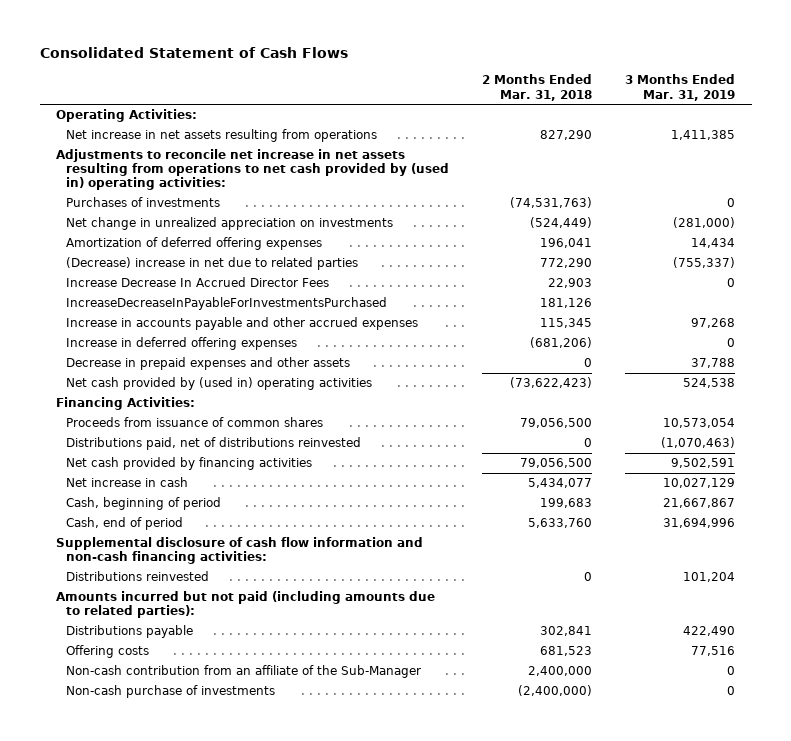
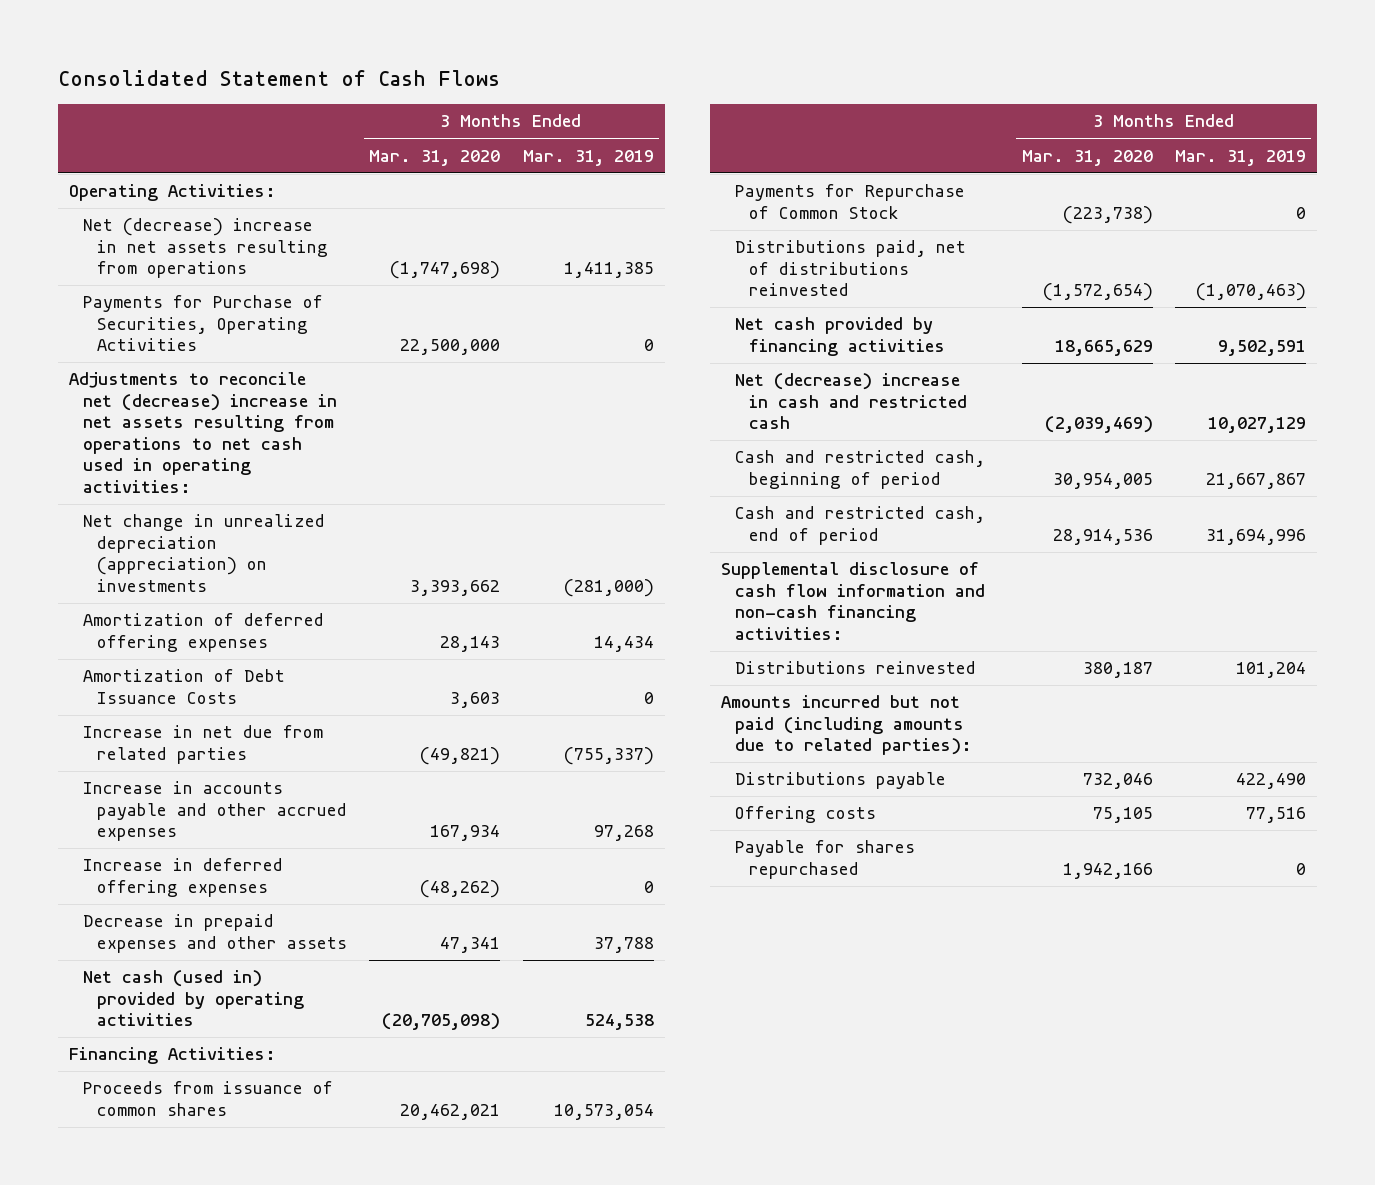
- | 2 Months Ended Mar. 31, 2018 | 3 Months Ended Mar. 31, 2019
+ | 3 Months Ended Mar. 31, 2020 | 3 Months Ended Mar. 31, 2019
- Net increase in net assets resulting from operations | 827,290 | 1,411,385
- Adjustments to reconcile net increase in net assets resulting from operations to net cash provided by (used in) operating activities:
- Purchases of investments | (74,531,763) | 0
- Net change in unrealized appreciation on investments | (524,449) | (281,000)
+ Net (decrease) increase in net assets resulting from operations | (1,747,698) | 1,411,385
+ Payments for Purchase of Securities, Operating Activities | 22,500,000 | 0
+ Adjustments to reconcile net (decrease) increase in net assets resulting from operations to net cash used in operating activities:
+ Net change in unrealized depreciation (appreciation) on investments | 3,393,662 | (281,000)
- (Decrease) increase in net due to related parties | 772,290 | (755,337)
- Increase Decrease In Accrued Director Fees | 22,903 | 0
- IncreaseDecreaseInPayableForInvestmentsPurchased | 181,126 |
+ Amortization of Debt Issuance Costs | 3,603 | 0
+ Increase in net due from related parties | (49,821) | (755,337)
- Net cash provided by (used in) operating activities | (73,622,423) | 524,538
+ Net cash (used in) provided by operating activities | (20,705,098) | 524,538
+ Payments for Repurchase of Common Stock | (223,738) | 0
- Net increase in cash | 5,434,077 | 10,027,129
- Cash, beginning of period | 199,683 | 21,667,867
- Cash, end of period | 5,633,760 | 31,694,996
+ Net (decrease) increase in cash and restricted cash | (2,039,469) | 10,027,129
+ Cash and restricted cash, beginning of period | 30,954,005 | 21,667,867
+ Cash and restricted cash, end of period | 28,914,536 | 31,694,996
- Non-cash contribution from an affiliate of the Sub-Manager | 2,400,000 | 0
- Non-cash purchase of investments | (2,400,000) | 0
+ Payable for shares repurchased | 1,942,166 | 0

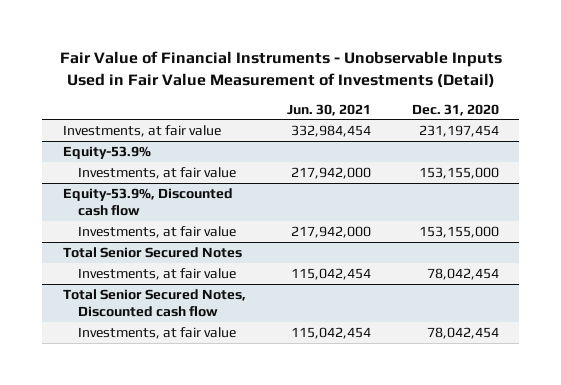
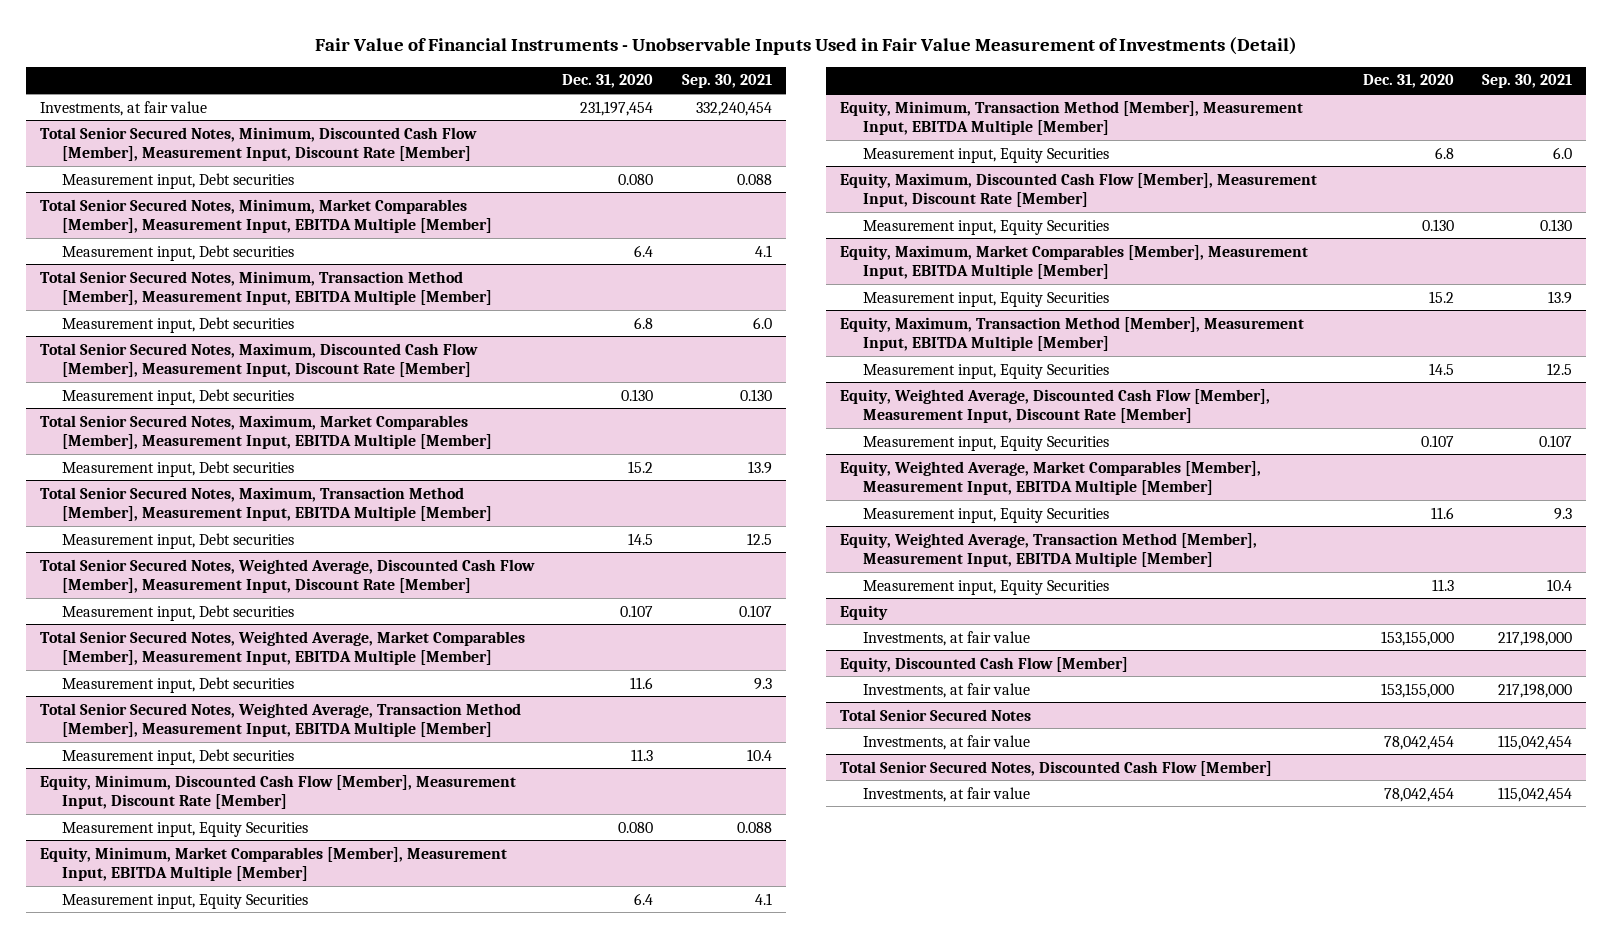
- | Jun. 30, 2021 | Dec. 31, 2020
+ | Dec. 31, 2020 | Sep. 30, 2021
- Equity-53.9%
+ Total Senior Secured Notes, Minimum, Discounted Cash Flow [Member], Measurement Input, Discount Rate [Member]
+ Measurement input, Debt securities | 0.080 | 0.088
+ Total Senior Secured Notes, Minimum, Market Comparables [Member], Measurement Input, EBITDA Multiple [Member]
+ Measurement input, Debt securities | 6.4 | 4.1
+ Total Senior Secured Notes, Minimum, Transaction Method [Member], Measurement Input, EBITDA Multiple [Member]
+ Measurement input, Debt securities | 6.8 | 6.0
+ Total Senior Secured Notes, Maximum, Discounted Cash Flow [Member], Measurement Input, Discount Rate [Member]
+ Measurement input, Debt securities | 0.130 | 0.130
+ Total Senior Secured Notes, Maximum, Market Comparables [Member], Measurement Input, EBITDA Multiple [Member]
+ Measurement input, Debt securities | 15.2 | 13.9
+ Total Senior Secured Notes, Maximum, Transaction Method [Member], Measurement Input, EBITDA Multiple [Member]
+ Measurement input, Debt securities | 14.5 | 12.5
+ Total Senior Secured Notes, Weighted Average, Discounted Cash Flow [Member], Measurement Input, Discount Rate [Member]
+ Measurement input, Debt securities | 0.107 | 0.107
+ Total Senior Secured Notes, Weighted Average, Market Comparables [Member], Measurement Input, EBITDA Multiple [Member]
+ Measurement input, Debt securities | 11.6 | 9.3
+ Total Senior Secured Notes, Weighted Average, Transaction Method [Member], Measurement Input, EBITDA Multiple [Member]
+ Measurement input, Debt securities | 11.3 | 10.4
+ Equity, Minimum, Discounted Cash Flow [Member], Measurement Input, Discount Rate [Member]
+ Measurement input, Equity Securities | 0.080 | 0.088
+ Equity, Minimum, Market Comparables [Member], Measurement Input, EBITDA Multiple [Member]
+ Measurement input, Equity Securities | 6.4 | 4.1
+ Equity, Minimum, Transaction Method [Member], Measurement Input, EBITDA Multiple [Member]
+ Measurement input, Equity Securities | 6.8 | 6.0
+ Equity, Maximum, Discounted Cash Flow [Member], Measurement Input, Discount Rate [Member]
+ Measurement input, Equity Securities | 0.130 | 0.130
+ Equity, Maximum, Market Comparables [Member], Measurement Input, EBITDA Multiple [Member]
+ Measurement input, Equity Securities | 15.2 | 13.9
+ Equity, Maximum, Transaction Method [Member], Measurement Input, EBITDA Multiple [Member]
+ Measurement input, Equity Securities | 14.5 | 12.5
+ Equity, Weighted Average, Discounted Cash Flow [Member], Measurement Input, Discount Rate [Member]
+ Measurement input, Equity Securities | 0.107 | 0.107
+ Equity, Weighted Average, Market Comparables [Member], Measurement Input, EBITDA Multiple [Member]
+ Measurement input, Equity Securities | 11.6 | 9.3
+ Equity, Weighted Average, Transaction Method [Member], Measurement Input, EBITDA Multiple [Member]
+ Measurement input, Equity Securities | 11.3 | 10.4
+ Equity
- Equity-53.9%, Discounted cash flow
+ Equity, Discounted Cash Flow [Member]
- Total Senior Secured Notes, Discounted cash flow
+ Total Senior Secured Notes, Discounted Cash Flow [Member]

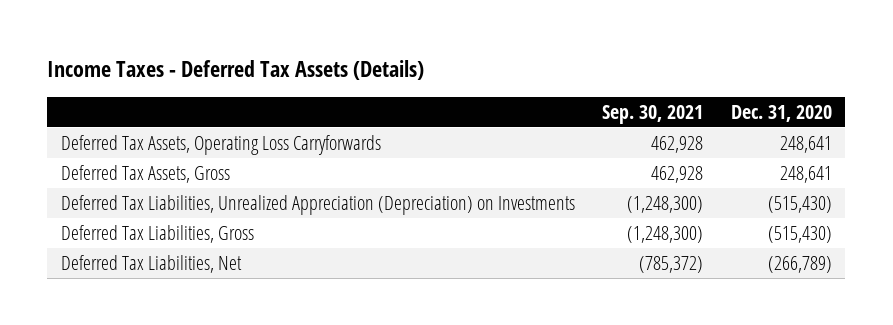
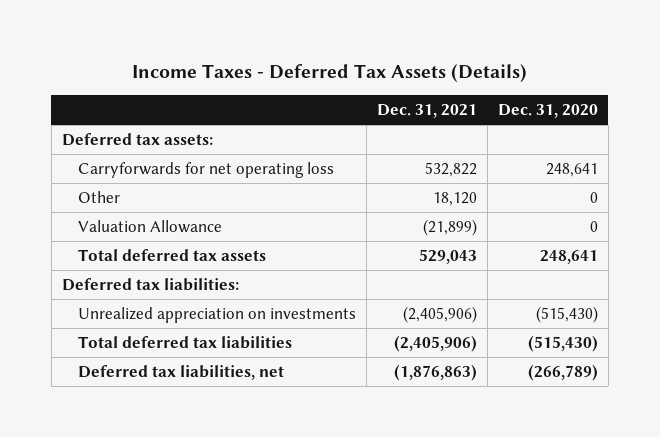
- | Sep. 30, 2021 | Dec. 31, 2020
+ | Dec. 31, 2021 | Dec. 31, 2020
- Deferred Tax Assets, Operating Loss Carryforwards | 462,928 | 248,641
- Deferred Tax Assets, Gross | 462,928 | 248,641
- Deferred Tax Liabilities, Unrealized Appreciation (Depreciation) on Investments | (1,248,300) | (515,430)
- Deferred Tax Liabilities, Gross | (1,248,300) | (515,430)
- Deferred Tax Liabilities, Net | (785,372) | (266,789)
+ Deferred tax assets:
+ Carryforwards for net operating loss | 532,822 | 248,641
+ Other | 18,120 | 0
+ Valuation Allowance | (21,899) | 0
+ Total deferred tax assets | 529,043 | 248,641
+ Deferred tax liabilities:
+ Unrealized appreciation on investments | (2,405,906) | (515,430)
+ Total deferred tax liabilities | (2,405,906) | (515,430)
+ Deferred tax liabilities, net | (1,876,863) | (266,789)

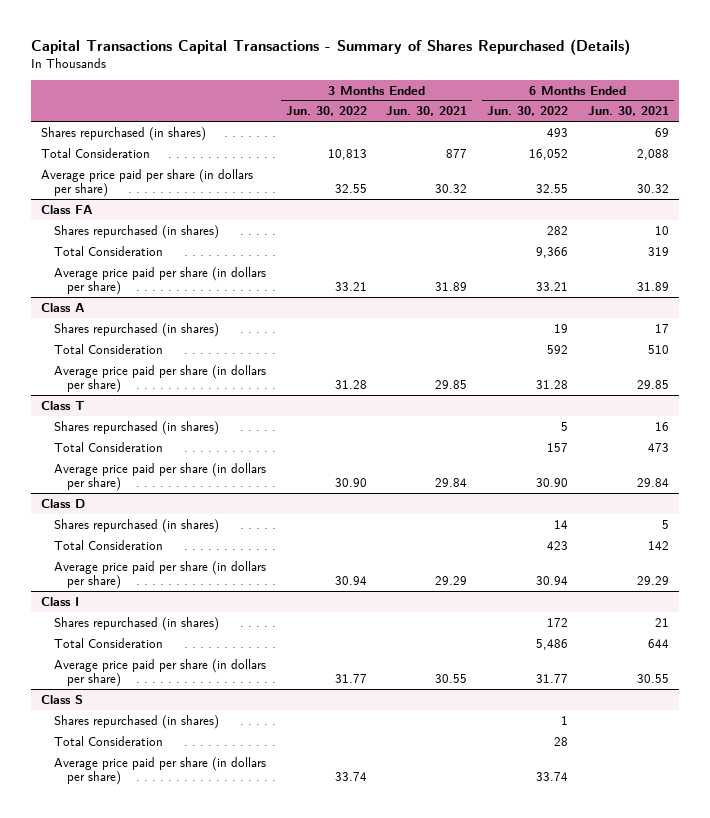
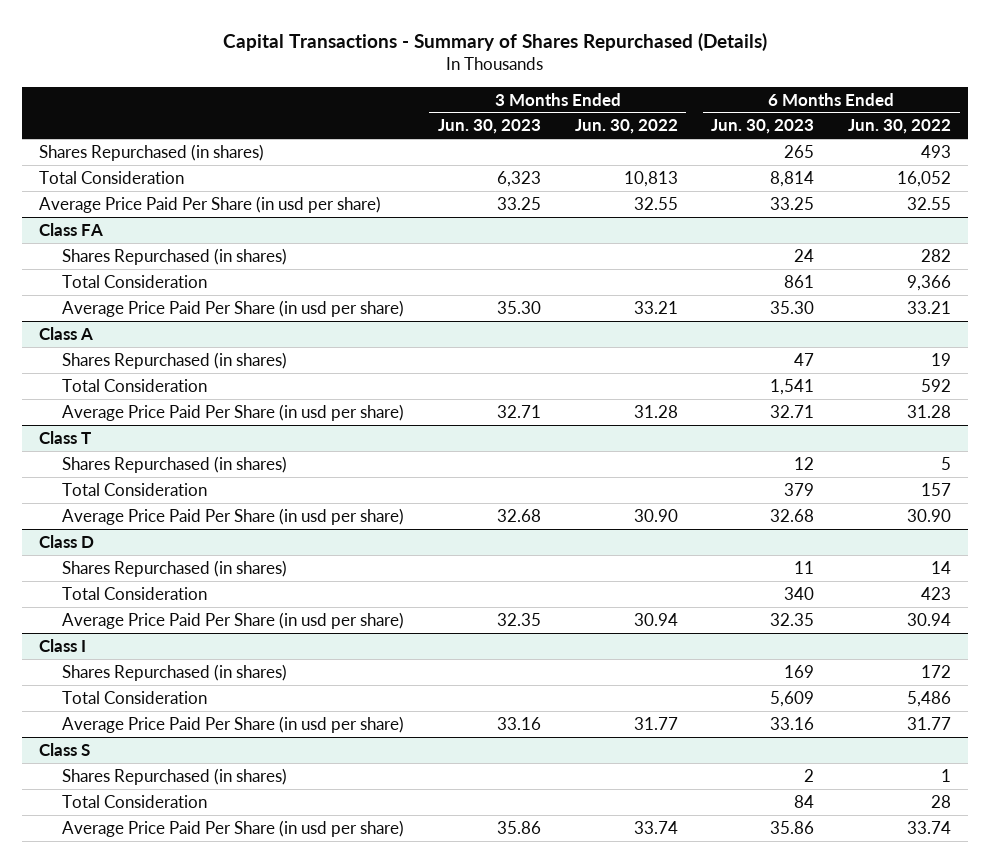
- Capital Transactions Capital Transactions - Summary of Shares Repurchased (Details)
+ Capital Transactions - Summary of Shares Repurchased (Details)
- | 3 Months Ended Jun. 30, 2022 | 3 Months Ended Jun. 30, 2021 | 6 Months Ended Jun. 30, 2022 | 6 Months Ended Jun. 30, 2021
+ | 3 Months Ended Jun. 30, 2023 | 3 Months Ended Jun. 30, 2022 | 6 Months Ended Jun. 30, 2023 | 6 Months Ended Jun. 30, 2022
- Shares repurchased (in shares) | | | 493 | 69
+ Shares Repurchased (in shares) | | | 265 | 493
- Average price paid per share (in dollars per share) | 32.55 | 30.32 | 32.55 | 30.32
+ Average Price Paid Per Share (in usd per share) | 33.25 | 32.55 | 33.25 | 32.55
@ Class FA
- Shares repurchased (in shares) | | | 282 | 10
+ Shares Repurchased (in shares) | | | 24 | 282
- Average price paid per share (in dollars per share) | 33.21 | 31.89 | 33.21 | 31.89
+ Average Price Paid Per Share (in usd per share) | 35.30 | 33.21 | 35.30 | 33.21
@ Class A
- Shares repurchased (in shares) | | | 19 | 17
+ Shares Repurchased (in shares) | | | 47 | 19
- Average price paid per share (in dollars per share) | 31.28 | 29.85 | 31.28 | 29.85
+ Average Price Paid Per Share (in usd per share) | 32.71 | 31.28 | 32.71 | 31.28
@ Class T
- Shares repurchased (in shares) | | | 5 | 16
+ Shares Repurchased (in shares) | | | 12 | 5
- Average price paid per share (in dollars per share) | 30.90 | 29.84 | 30.90 | 29.84
+ Average Price Paid Per Share (in usd per share) | 32.68 | 30.90 | 32.68 | 30.90
@ Class D
- Shares repurchased (in shares) | | | 14 | 5
+ Shares Repurchased (in shares) | | | 11 | 14
- Average price paid per share (in dollars per share) | 30.94 | 29.29 | 30.94 | 29.29
+ Average Price Paid Per Share (in usd per share) | 32.35 | 30.94 | 32.35 | 30.94
@ Class I
- Shares repurchased (in shares) | | | 172 | 21
+ Shares Repurchased (in shares) | | | 169 | 172
- Average price paid per share (in dollars per share) | 31.77 | 30.55 | 31.77 | 30.55
+ Average Price Paid Per Share (in usd per share) | 33.16 | 31.77 | 33.16 | 31.77
@ Class S
- Shares repurchased (in shares) | | | 1 |
+ Shares Repurchased (in shares) | | | 2 | 1
- Average price paid per share (in dollars per share) | 33.74 | | 33.74 |
+ Average Price Paid Per Share (in usd per share) | 35.86 | 33.74 | 35.86 | 33.74

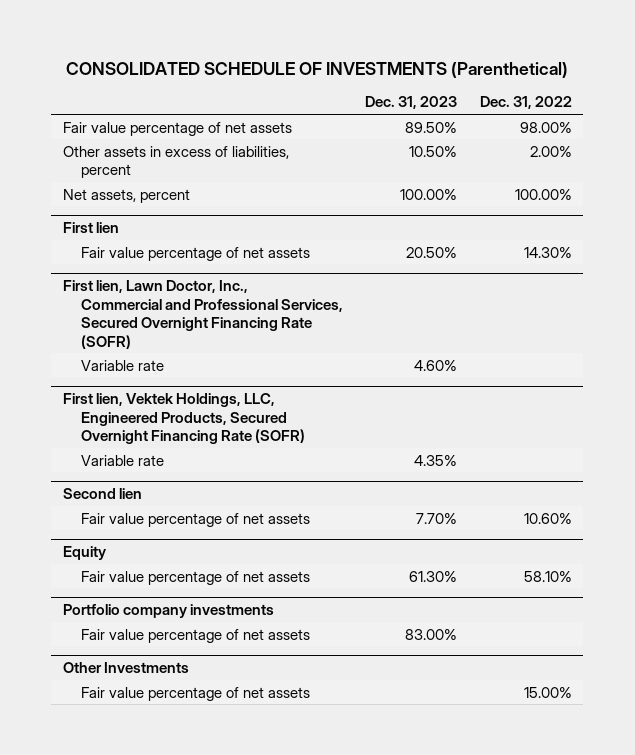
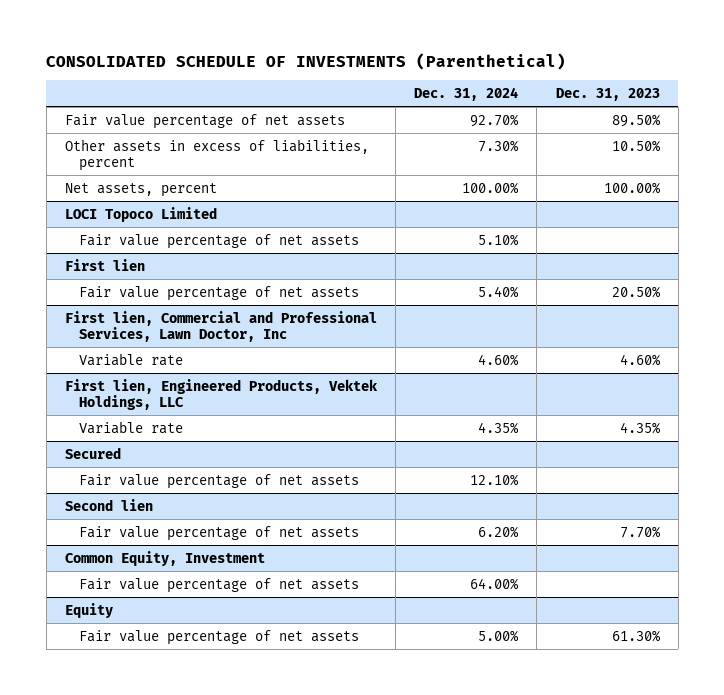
- | Dec. 31, 2023 | Dec. 31, 2022
+ | Dec. 31, 2024 | Dec. 31, 2023
+ LOCI Topoco Limited
+ Fair value percentage of net assets | 5.10% |
- First lien, Lawn Doctor, Inc., Commercial and Professional Services, Secured Overnight Financing Rate (SOFR)
+ First lien, Commercial and Professional Services, Lawn Doctor, Inc
- First lien, Vektek Holdings, LLC, Engineered Products, Secured Overnight Financing Rate (SOFR)
+ First lien, Engineered Products, Vektek Holdings, LLC
+ Secured
+ Fair value percentage of net assets | 12.10% |
+ Common Equity, Investment
+ Fair value percentage of net assets | 64.00% |
- Portfolio company investments
- Fair value percentage of net assets | 83.00% |
- Other Investments
- Fair value percentage of net assets | | 15.00%

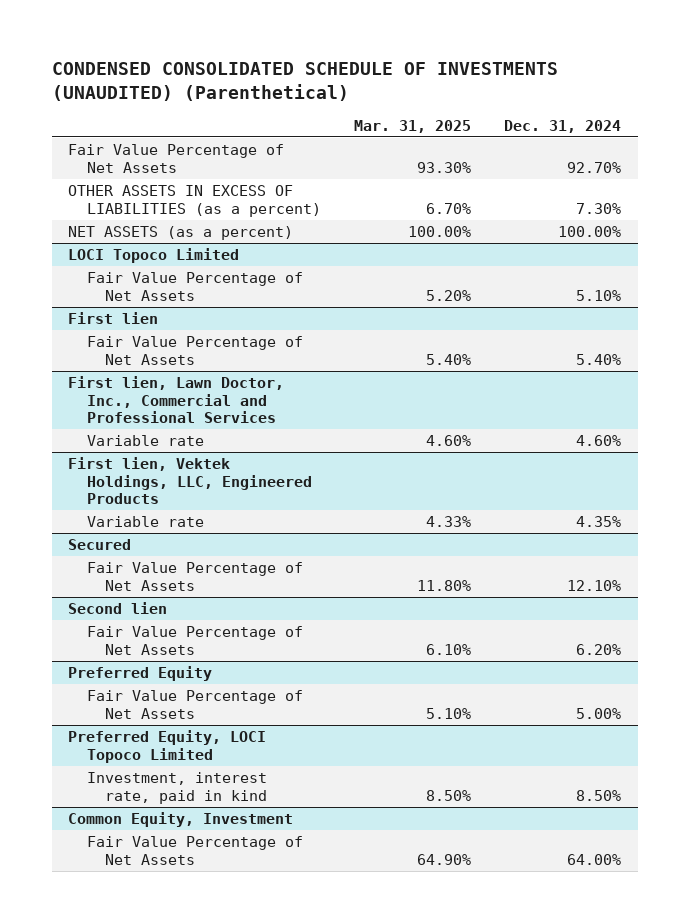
- CONSOLIDATED SCHEDULE OF INVESTMENTS (Parenthetical)
+ CONDENSED CONSOLIDATED SCHEDULE OF INVESTMENTS (UNAUDITED) (Parenthetical)
- | Dec. 31, 2024 | Dec. 31, 2023
+ | Mar. 31, 2025 | Dec. 31, 2024
- Fair value percentage of net assets | 92.70% | 89.50%
- Other assets in excess of liabilities, percent | 7.30% | 10.50%
- Net assets, percent | 100.00% | 100.00%
+ Fair Value Percentage of Net Assets | 93.30% | 92.70%
+ OTHER ASSETS IN EXCESS OF LIABILITIES (as a percent) | 6.70% | 7.30%
+ NET ASSETS (as a percent) | 100.00% | 100.00%
@ LOCI Topoco Limited
- Fair value percentage of net assets | 5.10% |
+ Fair Value Percentage of Net Assets | 5.20% | 5.10%
@ First lien
- Fair value percentage of net assets | 5.40% | 20.50%
- First lien, Commercial and Professional Services, Lawn Doctor, Inc
@ First lien
+ Fair Value Percentage of Net Assets | 5.40% | 5.40%
+ First lien, Lawn Doctor, Inc., Commercial and Professional Services
- First lien, Engineered Products, Vektek Holdings, LLC
+ First lien, Vektek Holdings, LLC, Engineered Products
@ Secured
- Fair value percentage of net assets | 12.10% |
+ Fair Value Percentage of Net Assets | 11.80% | 12.10%
@ Second lien
- Fair value percentage of net assets | 6.20% | 7.70%
+ Fair Value Percentage of Net Assets | 6.10% | 6.20%
+ Preferred Equity
+ Fair Value Percentage of Net Assets | 5.10% | 5.00%
+ Preferred Equity, LOCI Topoco Limited
+ Investment, interest rate, paid in kind | 8.50% | 8.50%
@ Common Equity, Investment
- Fair value percentage of net assets | 64.00% |
- Equity
- Fair value percentage of net assets | 5.00% | 61.30%
@ Common Equity, Investment
+ Fair Value Percentage of Net Assets | 64.90% | 64.00%

